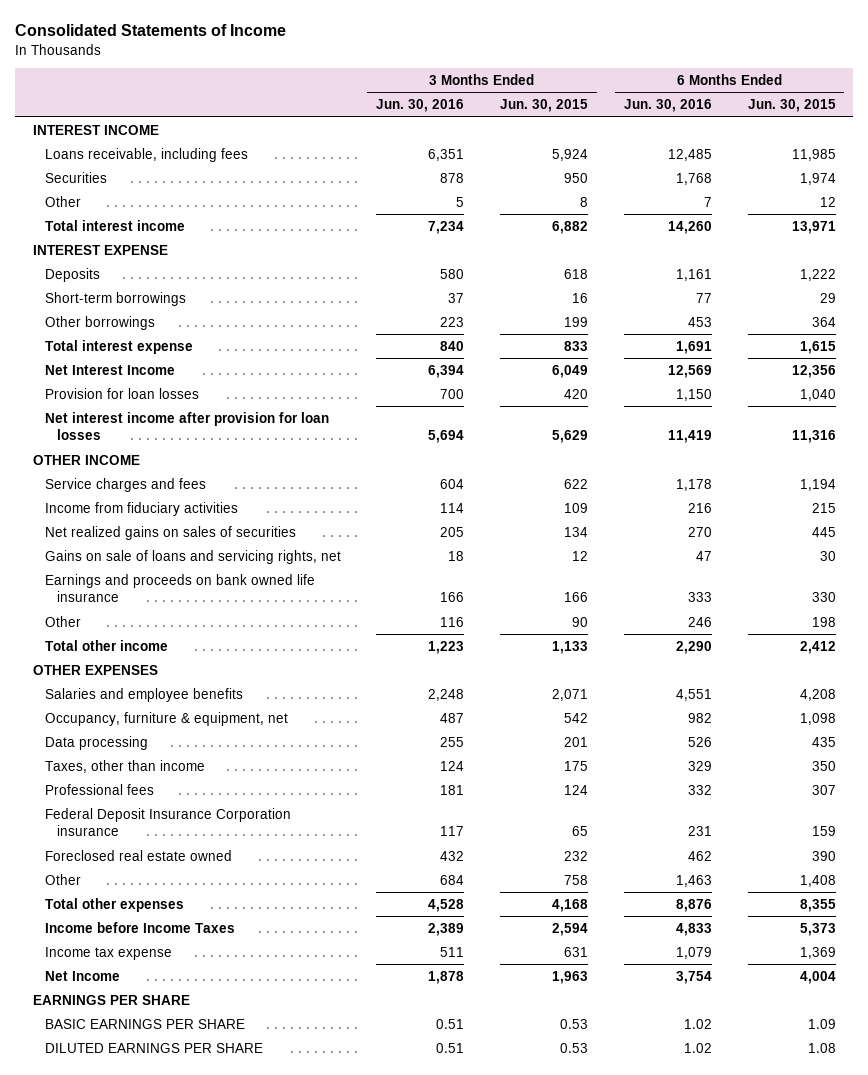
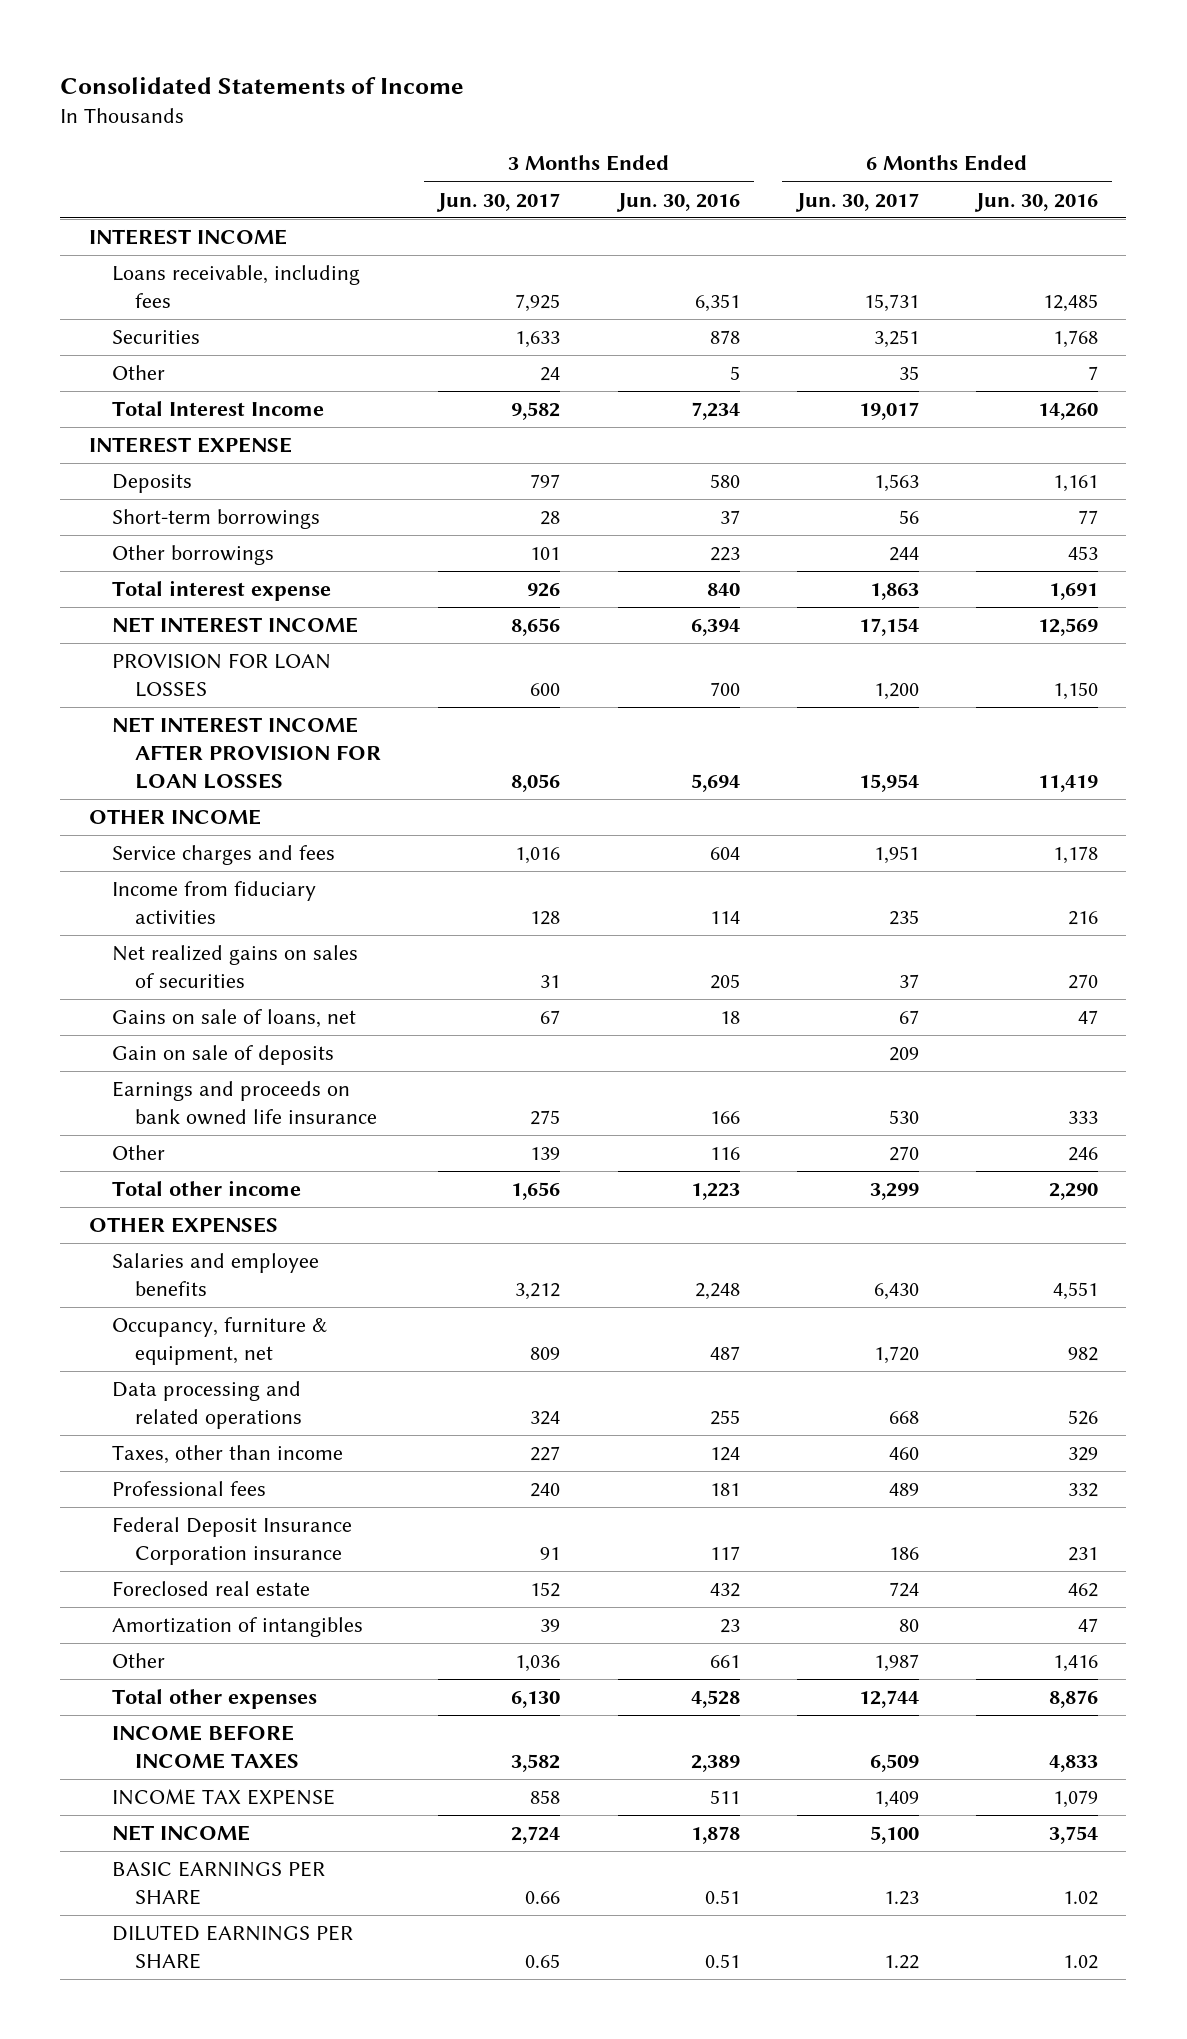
- | 3 Months Ended Jun. 30, 2016 | 3 Months Ended Jun. 30, 2015 | 6 Months Ended Jun. 30, 2016 | 6 Months Ended Jun. 30, 2015
+ | 3 Months Ended Jun. 30, 2017 | 3 Months Ended Jun. 30, 2016 | 6 Months Ended Jun. 30, 2017 | 6 Months Ended Jun. 30, 2016
- Total interest income | 7,234 | 6,882 | 14,260 | 13,971
+ Total Interest Income | 9,582 | 7,234 | 19,017 | 14,260
- Net Interest Income | 6,394 | 6,049 | 12,569 | 12,356
- Provision for loan losses | 700 | 420 | 1,150 | 1,040
- Net interest income after provision for loan losses | 5,694 | 5,629 | 11,419 | 11,316
+ NET INTEREST INCOME | 8,656 | 6,394 | 17,154 | 12,569
+ PROVISION FOR LOAN LOSSES | 600 | 700 | 1,200 | 1,150
+ NET INTEREST INCOME AFTER PROVISION FOR LOAN LOSSES | 8,056 | 5,694 | 15,954 | 11,419
- Gains on sale of loans and servicing rights, net | 18 | 12 | 47 | 30
+ Gains on sale of loans, net | 67 | 18 | 67 | 47
+ Gain on sale of deposits | | | 209 |
- Data processing | 255 | 201 | 526 | 435
+ Data processing and related operations | 324 | 255 | 668 | 526
- Foreclosed real estate owned | 432 | 232 | 462 | 390
- Other | 684 | 758 | 1,463 | 1,408
+ Foreclosed real estate | 152 | 432 | 724 | 462
+ Amortization of intangibles | 39 | 23 | 80 | 47
+ Other | 1,036 | 661 | 1,987 | 1,416
- Income before Income Taxes | 2,389 | 2,594 | 4,833 | 5,373
- Income tax expense | 511 | 631 | 1,079 | 1,369
- Net Income | 1,878 | 1,963 | 3,754 | 4,004
- EARNINGS PER SHARE
+ INCOME BEFORE INCOME TAXES | 3,582 | 2,389 | 6,509 | 4,833
+ INCOME TAX EXPENSE | 858 | 511 | 1,409 | 1,079
+ NET INCOME | 2,724 | 1,878 | 5,100 | 3,754

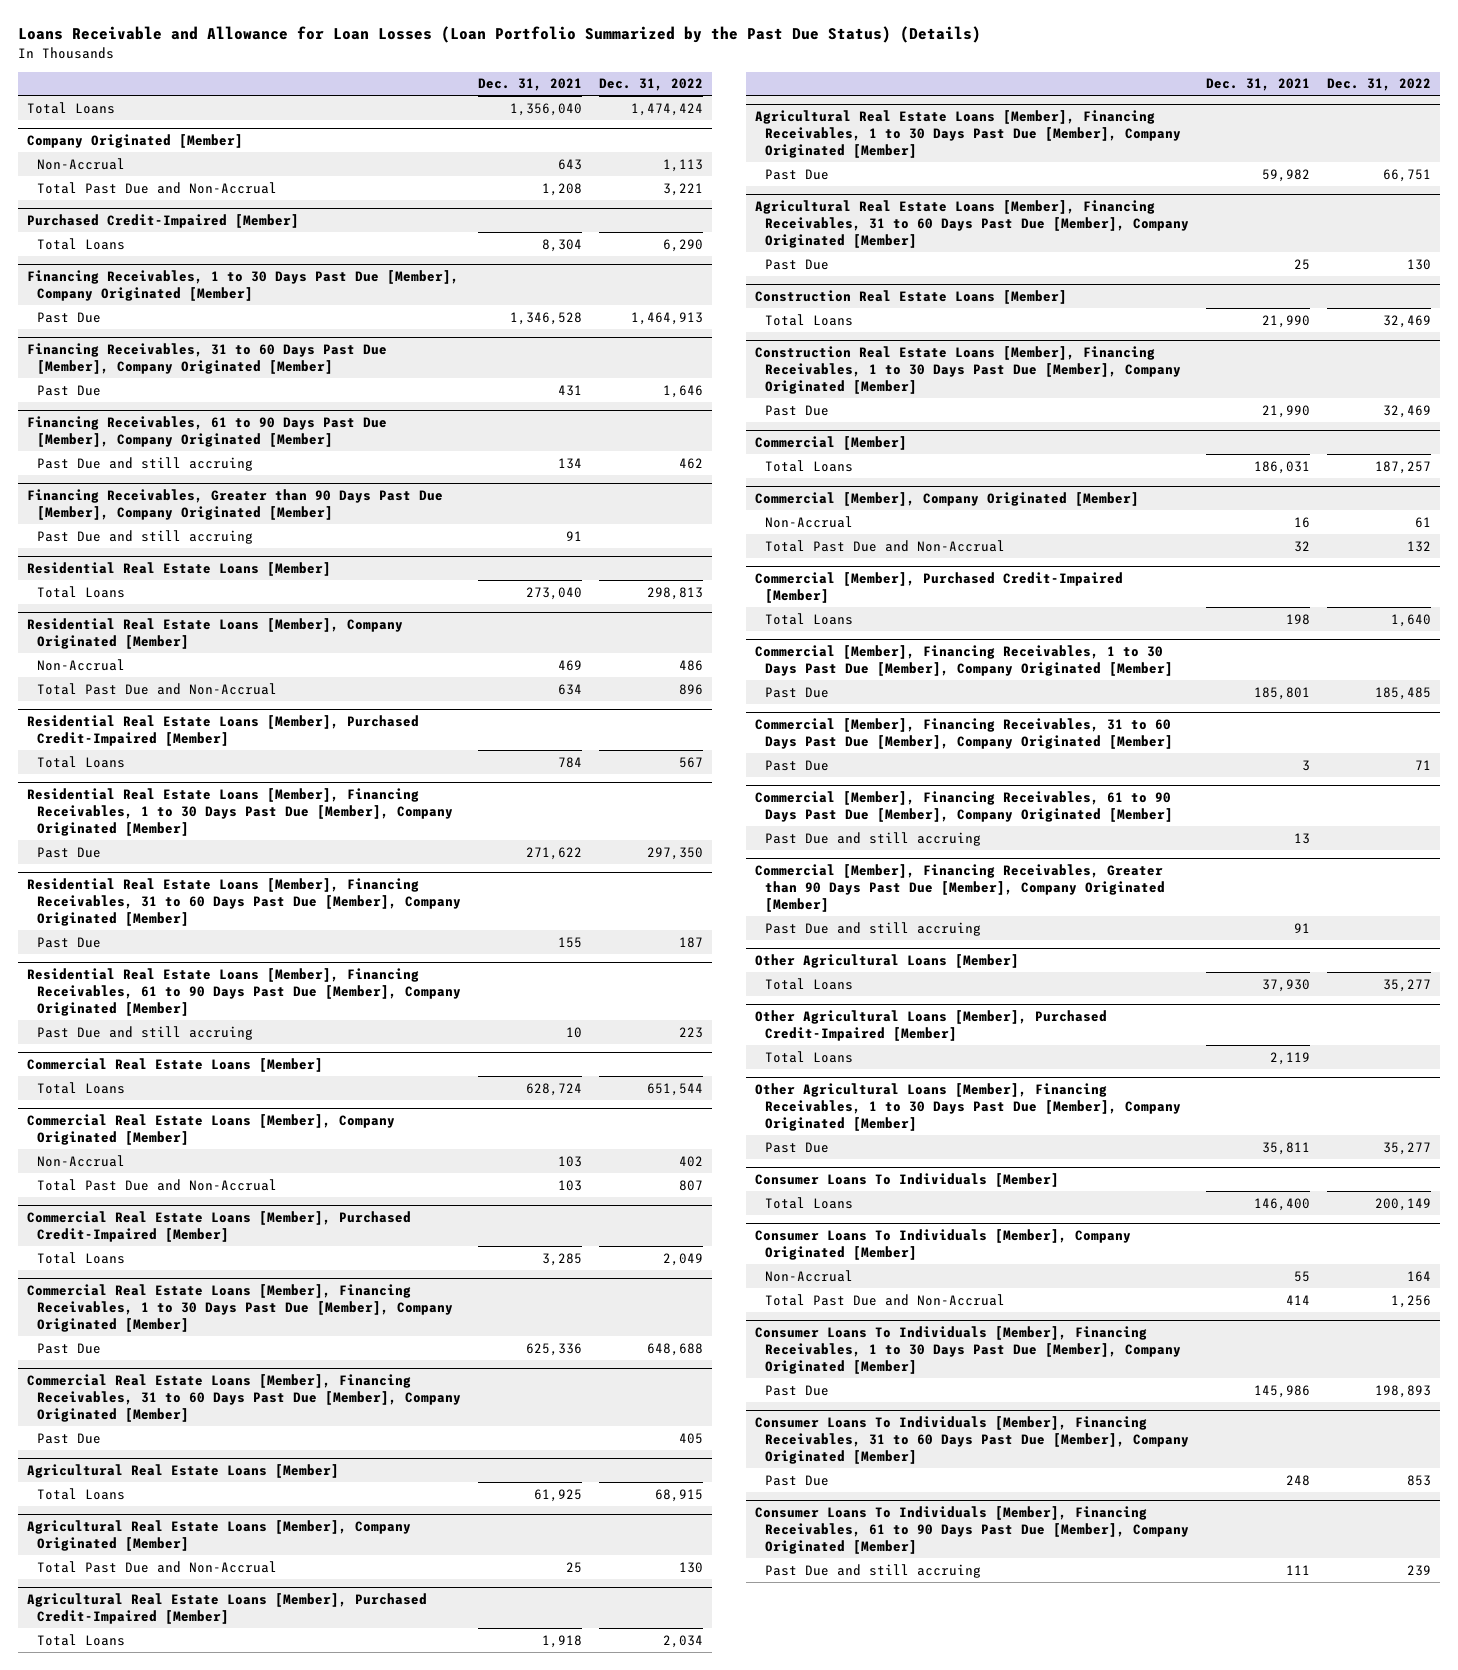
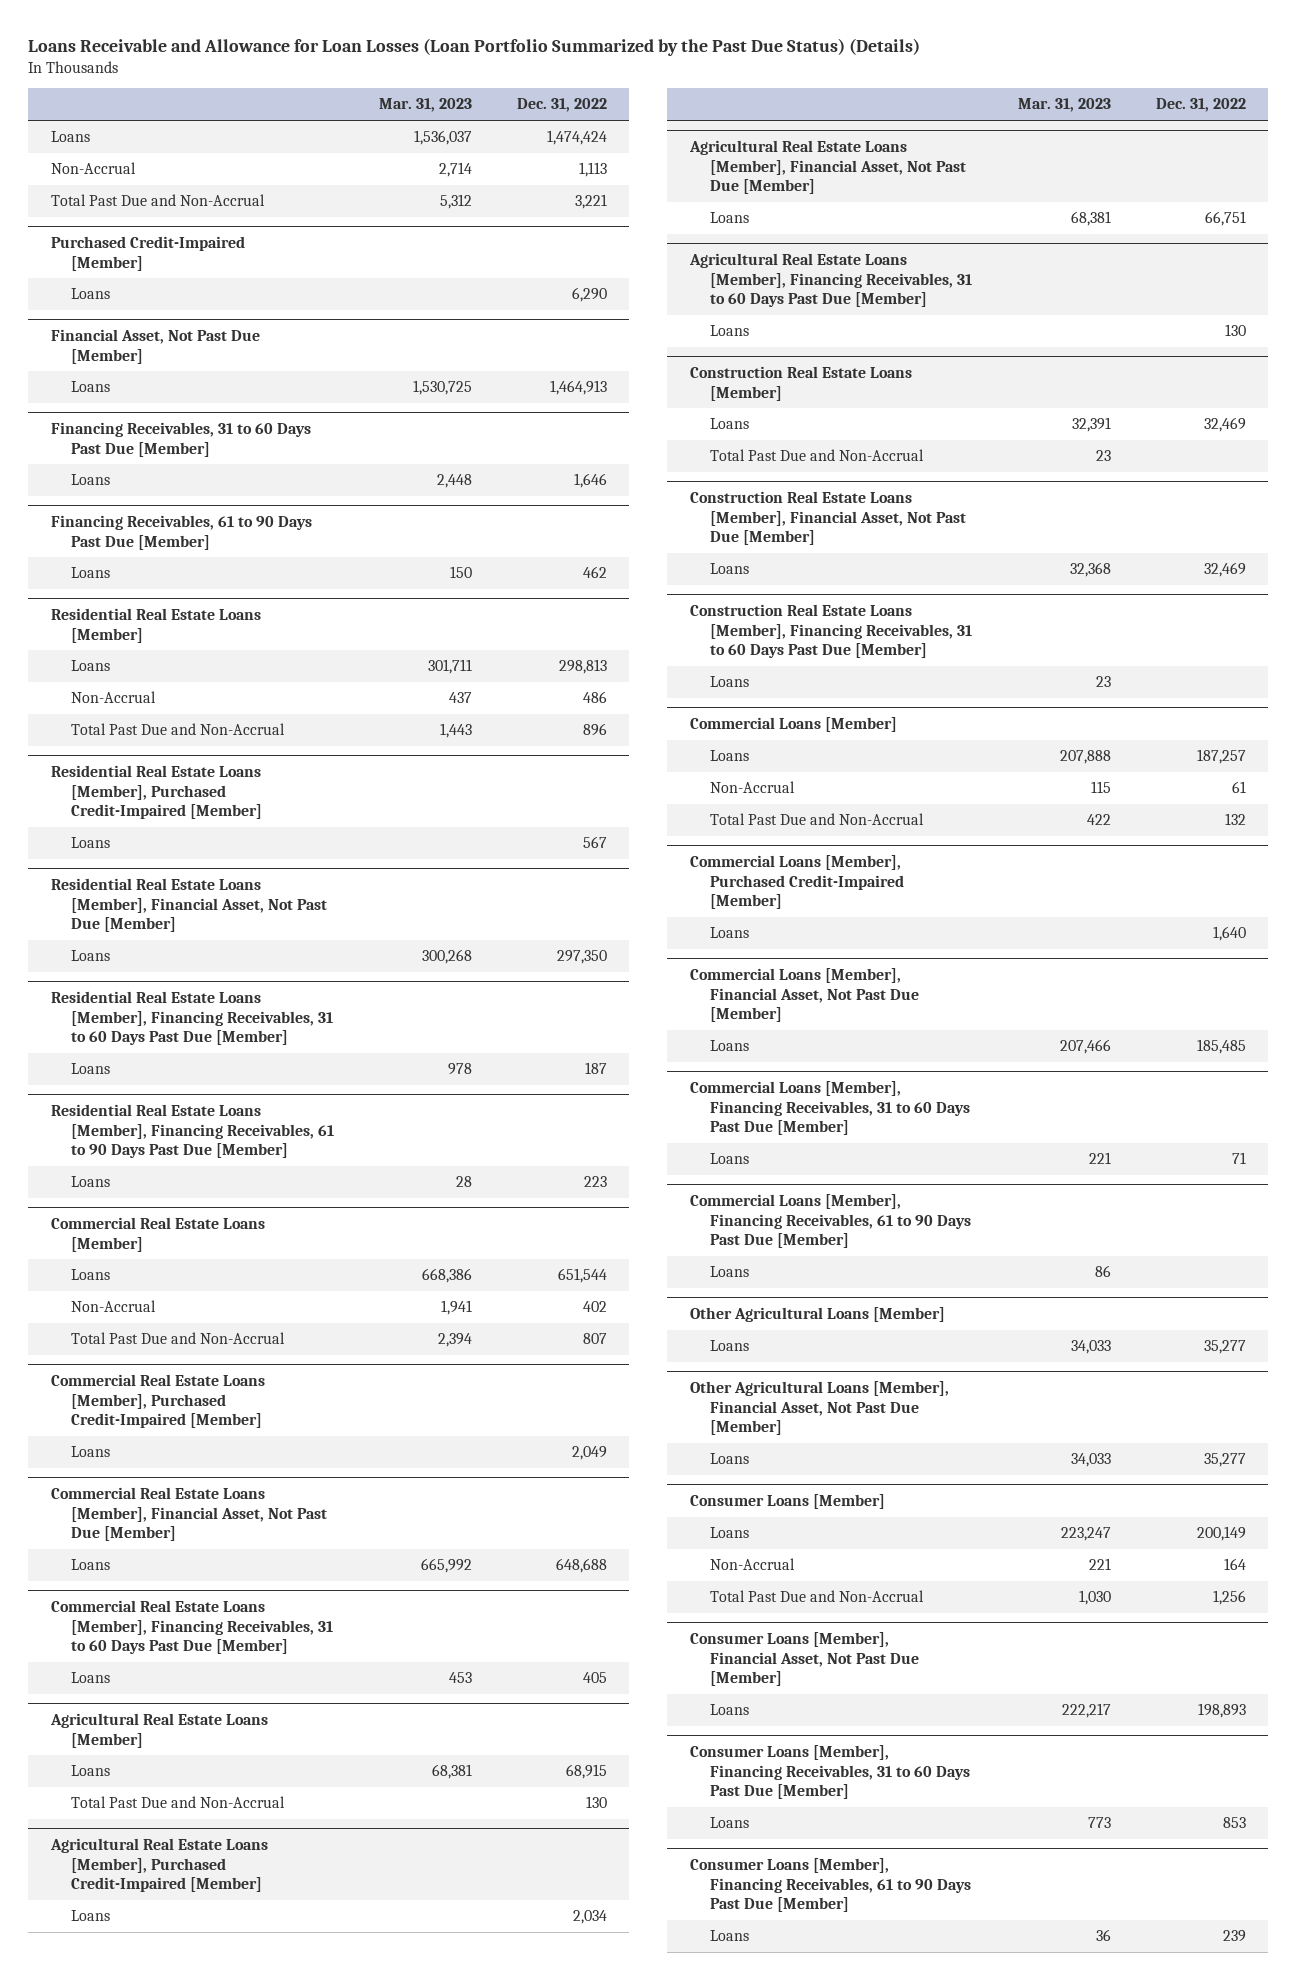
- | Dec. 31, 2021 | Dec. 31, 2022
+ | Mar. 31, 2023 | Dec. 31, 2022
- Total Loans | 1,356,040 | 1,474,424
- Company Originated [Member]
+ Loans | 1,536,037 | 1,474,424
@ Purchased Credit-Impaired [Member]
- Total Loans | 8,304 | 6,290
- Financing Receivables, 1 to 30 Days Past Due [Member], Company Originated [Member]
- Past Due | 1,346,528 | 1,464,913
- Financing Receivables, 31 to 60 Days Past Due [Member], Company Originated [Member]
- Past Due | 431 | 1,646
- Financing Receivables, 61 to 90 Days Past Due [Member], Company Originated [Member]
- Past Due and still accruing | 134 | 462
- Financing Receivables, Greater than 90 Days Past Due [Member], Company Originated [Member]
- Past Due and still accruing | 91 |
@ Purchased Credit-Impaired [Member]
+ Loans | | 6,290
+ Financial Asset, Not Past Due [Member]
+ Loans | 1,530,725 | 1,464,913
+ Financing Receivables, 31 to 60 Days Past Due [Member]
+ Loans | 2,448 | 1,646
+ Financing Receivables, 61 to 90 Days Past Due [Member]
+ Loans | 150 | 462
@ Residential Real Estate Loans [Member]
- Total Loans | 273,040 | 298,813
- Residential Real Estate Loans [Member], Company Originated [Member]
@ Residential Real Estate Loans [Member]
+ Loans | 301,711 | 298,813
@ Residential Real Estate Loans [Member], Purchased Credit-Impaired [Member]
- Total Loans | 784 | 567
- Residential Real Estate Loans [Member], Financing Receivables, 1 to 30 Days Past Due [Member], Company Originated [Member]
- Past Due | 271,622 | 297,350
- Residential Real Estate Loans [Member], Financing Receivables, 31 to 60 Days Past Due [Member], Company Originated [Member]
- Past Due | 155 | 187
- Residential Real Estate Loans [Member], Financing Receivables, 61 to 90 Days Past Due [Member], Company Originated [Member]
- Past Due and still accruing | 10 | 223
@ Residential Real Estate Loans [Member], Purchased Credit-Impaired [Member]
+ Loans | | 567
+ Residential Real Estate Loans [Member], Financial Asset, Not Past Due [Member]
+ Loans | 300,268 | 297,350
+ Residential Real Estate Loans [Member], Financing Receivables, 31 to 60 Days Past Due [Member]
+ Loans | 978 | 187
+ Residential Real Estate Loans [Member], Financing Receivables, 61 to 90 Days Past Due [Member]
+ Loans | 28 | 223
@ Commercial Real Estate Loans [Member]
- Total Loans | 628,724 | 651,544
- Commercial Real Estate Loans [Member], Company Originated [Member]
@ Commercial Real Estate Loans [Member]
+ Loans | 668,386 | 651,544
@ Commercial Real Estate Loans [Member], Purchased Credit-Impaired [Member]
- Total Loans | 3,285 | 2,049
- Commercial Real Estate Loans [Member], Financing Receivables, 1 to 30 Days Past Due [Member], Company Originated [Member]
- Past Due | 625,336 | 648,688
- Commercial Real Estate Loans [Member], Financing Receivables, 31 to 60 Days Past Due [Member], Company Originated [Member]
- Past Due | | 405
@ Commercial Real Estate Loans [Member], Purchased Credit-Impaired [Member]
+ Loans | | 2,049
+ Commercial Real Estate Loans [Member], Financial Asset, Not Past Due [Member]
+ Loans | 665,992 | 648,688
+ Commercial Real Estate Loans [Member], Financing Receivables, 31 to 60 Days Past Due [Member]
+ Loans | 453 | 405
@ Agricultural Real Estate Loans [Member]
- Total Loans | 61,925 | 68,915
- Agricultural Real Estate Loans [Member], Company Originated [Member]
@ Agricultural Real Estate Loans [Member]
+ Loans | 68,381 | 68,915
@ Agricultural Real Estate Loans [Member], Purchased Credit-Impaired [Member]
- Total Loans | 1,918 | 2,034
- Agricultural Real Estate Loans [Member], Financing Receivables, 1 to 30 Days Past Due [Member], Company Originated [Member]
- Past Due | 59,982 | 66,751
- Agricultural Real Estate Loans [Member], Financing Receivables, 31 to 60 Days Past Due [Member], Company Originated [Member]
- Past Due | 25 | 130
@ Agricultural Real Estate Loans [Member], Purchased Credit-Impaired [Member]
+ Loans | | 2,034
+ Agricultural Real Estate Loans [Member], Financial Asset, Not Past Due [Member]
+ Loans | 68,381 | 66,751
+ Agricultural Real Estate Loans [Member], Financing Receivables, 31 to 60 Days Past Due [Member]
+ Loans | | 130
@ Construction Real Estate Loans [Member]
- Total Loans | 21,990 | 32,469
- Construction Real Estate Loans [Member], Financing Receivables, 1 to 30 Days Past Due [Member], Company Originated [Member]
- Past Due | 21,990 | 32,469
- Commercial [Member]
- Total Loans | 186,031 | 187,257
- Commercial [Member], Company Originated [Member]
@ Construction Real Estate Loans [Member]
+ Loans | 32,391 | 32,469
+ Total Past Due and Non-Accrual | 23 |
+ Construction Real Estate Loans [Member], Financial Asset, Not Past Due [Member]
+ Loans | 32,368 | 32,469
+ Construction Real Estate Loans [Member], Financing Receivables, 31 to 60 Days Past Due [Member]
+ Loans | 23 |
+ Commercial Loans [Member]
+ Loans | 207,888 | 187,257
- Commercial [Member], Purchased Credit-Impaired [Member]
- Total Loans | 198 | 1,640
- Commercial [Member], Financing Receivables, 1 to 30 Days Past Due [Member], Company Originated [Member]
- Past Due | 185,801 | 185,485
- Commercial [Member], Financing Receivables, 31 to 60 Days Past Due [Member], Company Originated [Member]
- Past Due | 3 | 71
- Commercial [Member], Financing Receivables, 61 to 90 Days Past Due [Member], Company Originated [Member]
- Past Due and still accruing | 13 |
- Commercial [Member], Financing Receivables, Greater than 90 Days Past Due [Member], Company Originated [Member]
- Past Due and still accruing | 91 |
+ Commercial Loans [Member], Purchased Credit-Impaired [Member]
+ Loans | | 1,640
+ Commercial Loans [Member], Financial Asset, Not Past Due [Member]
+ Loans | 207,466 | 185,485
+ Commercial Loans [Member], Financing Receivables, 31 to 60 Days Past Due [Member]
+ Loans | 221 | 71
+ Commercial Loans [Member], Financing Receivables, 61 to 90 Days Past Due [Member]
+ Loans | 86 |
@ Other Agricultural Loans [Member]
- Total Loans | 37,930 | 35,277
- Other Agricultural Loans [Member], Purchased Credit-Impaired [Member]
- Total Loans | 2,119 |
- Other Agricultural Loans [Member], Financing Receivables, 1 to 30 Days Past Due [Member], Company Originated [Member]
- Past Due | 35,811 | 35,277
- Consumer Loans To Individuals [Member]
- Total Loans | 146,400 | 200,149
- Consumer Loans To Individuals [Member], Company Originated [Member]
@ Other Agricultural Loans [Member]
+ Loans | 34,033 | 35,277
+ Other Agricultural Loans [Member], Financial Asset, Not Past Due [Member]
+ Loans | 34,033 | 35,277
+ Consumer Loans [Member]
+ Loans | 223,247 | 200,149
- Consumer Loans To Individuals [Member], Financing Receivables, 1 to 30 Days Past Due [Member], Company Originated [Member]
- Past Due | 145,986 | 198,893
- Consumer Loans To Individuals [Member], Financing Receivables, 31 to 60 Days Past Due [Member], Company Originated [Member]
- Past Due | 248 | 853
- Consumer Loans To Individuals [Member], Financing Receivables, 61 to 90 Days Past Due [Member], Company Originated [Member]
- Past Due and still accruing | 111 | 239
+ Consumer Loans [Member], Financial Asset, Not Past Due [Member]
+ Loans | 222,217 | 198,893
+ Consumer Loans [Member], Financing Receivables, 31 to 60 Days Past Due [Member]
+ Loans | 773 | 853
+ Consumer Loans [Member], Financing Receivables, 61 to 90 Days Past Due [Member]
+ Loans | 36 | 239

